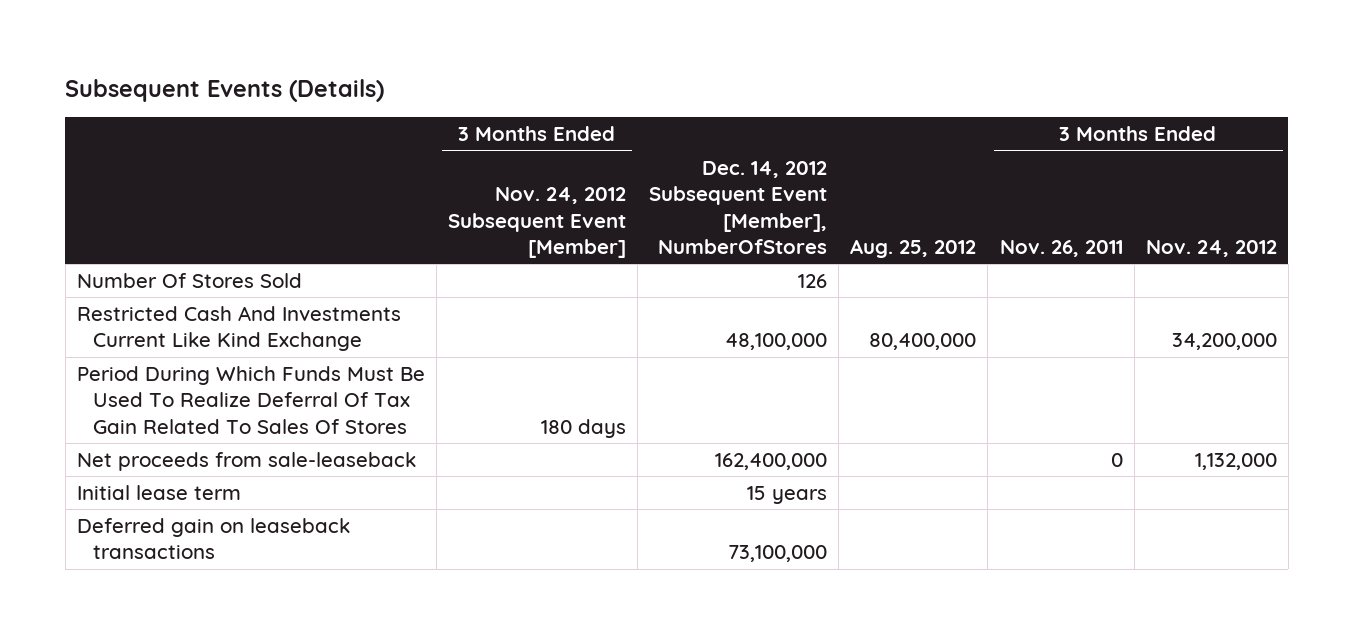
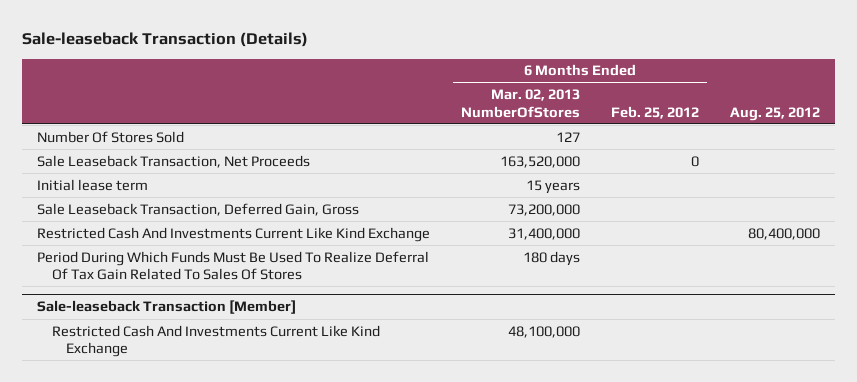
- Subsequent Events (Details)
+ Sale-leaseback Transaction (Details)
- | 3 Months Ended Nov. 24, 2012 Subsequent Event [Member] | Dec. 14, 2012 Subsequent Event [Member], NumberOfStores | Aug. 25, 2012 | 3 Months Ended Nov. 26, 2011 | 3 Months Ended Nov. 24, 2012
+ | 6 Months Ended Mar. 02, 2013 NumberOfStores | 6 Months Ended Feb. 25, 2012 | Aug. 25, 2012
+ Sale Leaseback Transaction, Net Proceeds | 163,520,000 | 0 |
moved up: Initial lease term | 15 years | |
+ Sale Leaseback Transaction, Deferred Gain, Gross | 73,200,000 | |
- Net proceeds from sale-leaseback | | 162,400,000 | | 0 | 1,132,000
- Deferred gain on leaseback transactions | | 73,100,000 | | |
+ Sale-leaseback Transaction [Member]
+ Restricted Cash And Investments Current Like Kind Exchange | 48,100,000 | |

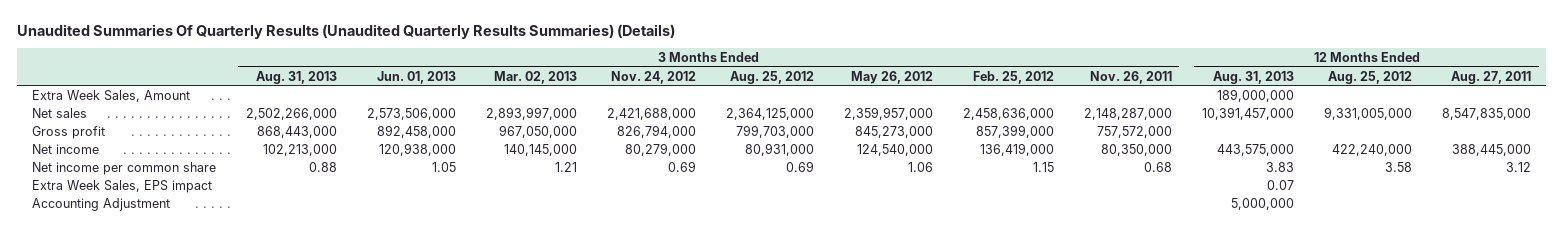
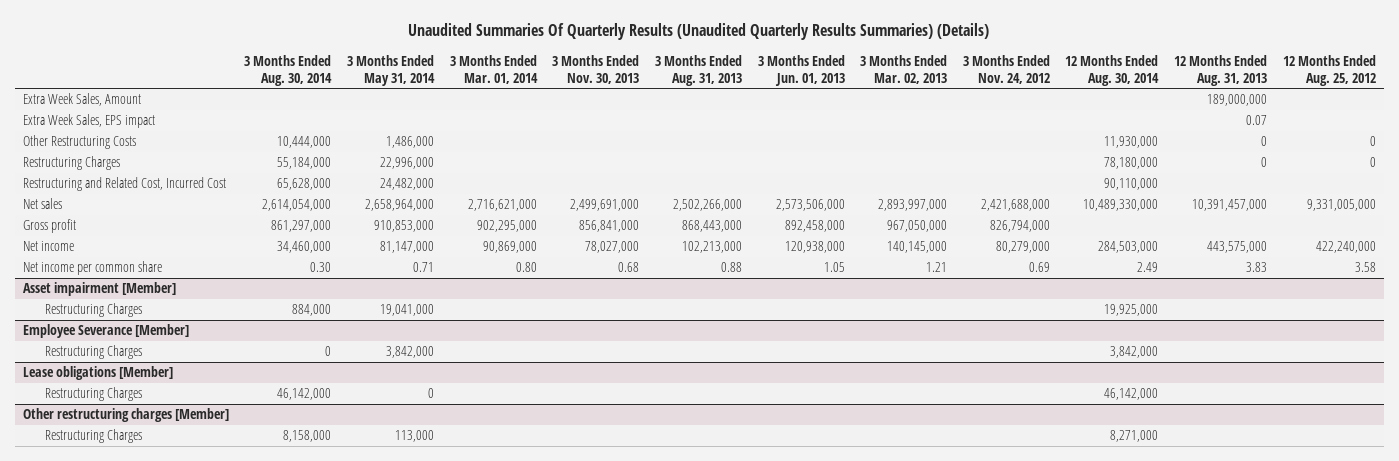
- | 3 Months Ended Aug. 31, 2013 | 3 Months Ended Jun. 01, 2013 | 3 Months Ended Mar. 02, 2013 | 3 Months Ended Nov. 24, 2012 | 3 Months Ended Aug. 25, 2012 | 3 Months Ended May 26, 2012 | 3 Months Ended Feb. 25, 2012 | 3 Months Ended Nov. 26, 2011 | 12 Months Ended Aug. 31, 2013 | 12 Months Ended Aug. 25, 2012 | 12 Months Ended Aug. 27, 2011
+ | 3 Months Ended Aug. 30, 2014 | 3 Months Ended May 31, 2014 | 3 Months Ended Mar. 01, 2014 | 3 Months Ended Nov. 30, 2013 | 3 Months Ended Aug. 31, 2013 | 3 Months Ended Jun. 01, 2013 | 3 Months Ended Mar. 02, 2013 | 3 Months Ended Nov. 24, 2012 | 12 Months Ended Aug. 30, 2014 | 12 Months Ended Aug. 31, 2013 | 12 Months Ended Aug. 25, 2012
moved up: Extra Week Sales, EPS impact | | | | | | | | | | 0.07 |
+ Other Restructuring Costs | 10,444,000 | 1,486,000 | | | | | | | 11,930,000 | 0 | 0
+ Restructuring Charges | 55,184,000 | 22,996,000 | | | | | | | 78,180,000 | 0 | 0
+ Restructuring and Related Cost, Incurred Cost | 65,628,000 | 24,482,000 | | | | | | | 90,110,000 | |
- Accounting Adjustment | | | | | | | | | 5,000,000 | |
+ Asset impairment [Member]
+ Restructuring Charges | 884,000 | 19,041,000 | | | | | | | 19,925,000 | |
+ Employee Severance [Member]
+ Restructuring Charges | 0 | 3,842,000 | | | | | | | 3,842,000 | |
+ Lease obligations [Member]
+ Restructuring Charges | 46,142,000 | 0 | | | | | | | 46,142,000 | |
+ Other restructuring charges [Member]
+ Restructuring Charges | 8,158,000 | 113,000 | | | | | | | 8,271,000 | |

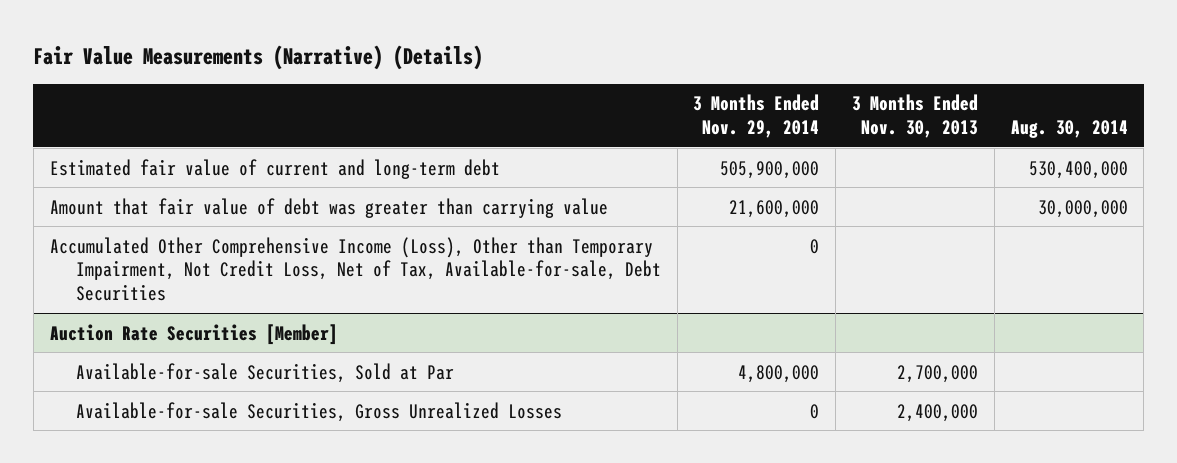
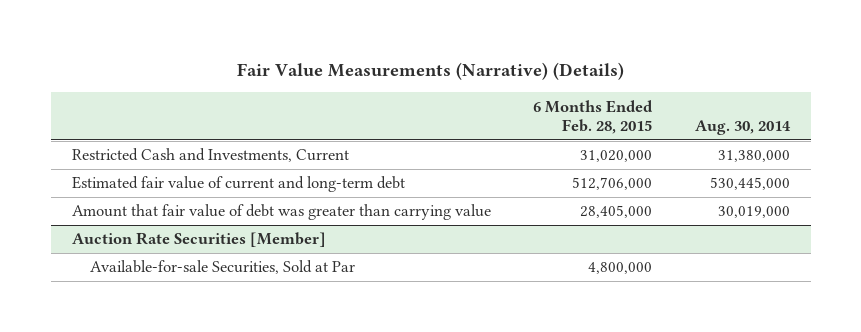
- | 3 Months Ended Nov. 29, 2014 | 3 Months Ended Nov. 30, 2013 | Aug. 30, 2014
+ | 6 Months Ended Feb. 28, 2015 | Aug. 30, 2014
- Estimated fair value of current and long-term debt | 505,900,000 | | 530,400,000
- Amount that fair value of debt was greater than carrying value | 21,600,000 | | 30,000,000
- Accumulated Other Comprehensive Income (Loss), Other than Temporary Impairment, Not Credit Loss, Net of Tax, Available-for-sale, Debt Securities | 0 | |
+ Restricted Cash and Investments, Current | 31,020,000 | 31,380,000
+ Estimated fair value of current and long-term debt | 512,706,000 | 530,445,000
+ Amount that fair value of debt was greater than carrying value | 28,405,000 | 30,019,000
@ Auction Rate Securities [Member]
- Available-for-sale Securities, Gross Unrealized Losses | 0 | 2,400,000 |

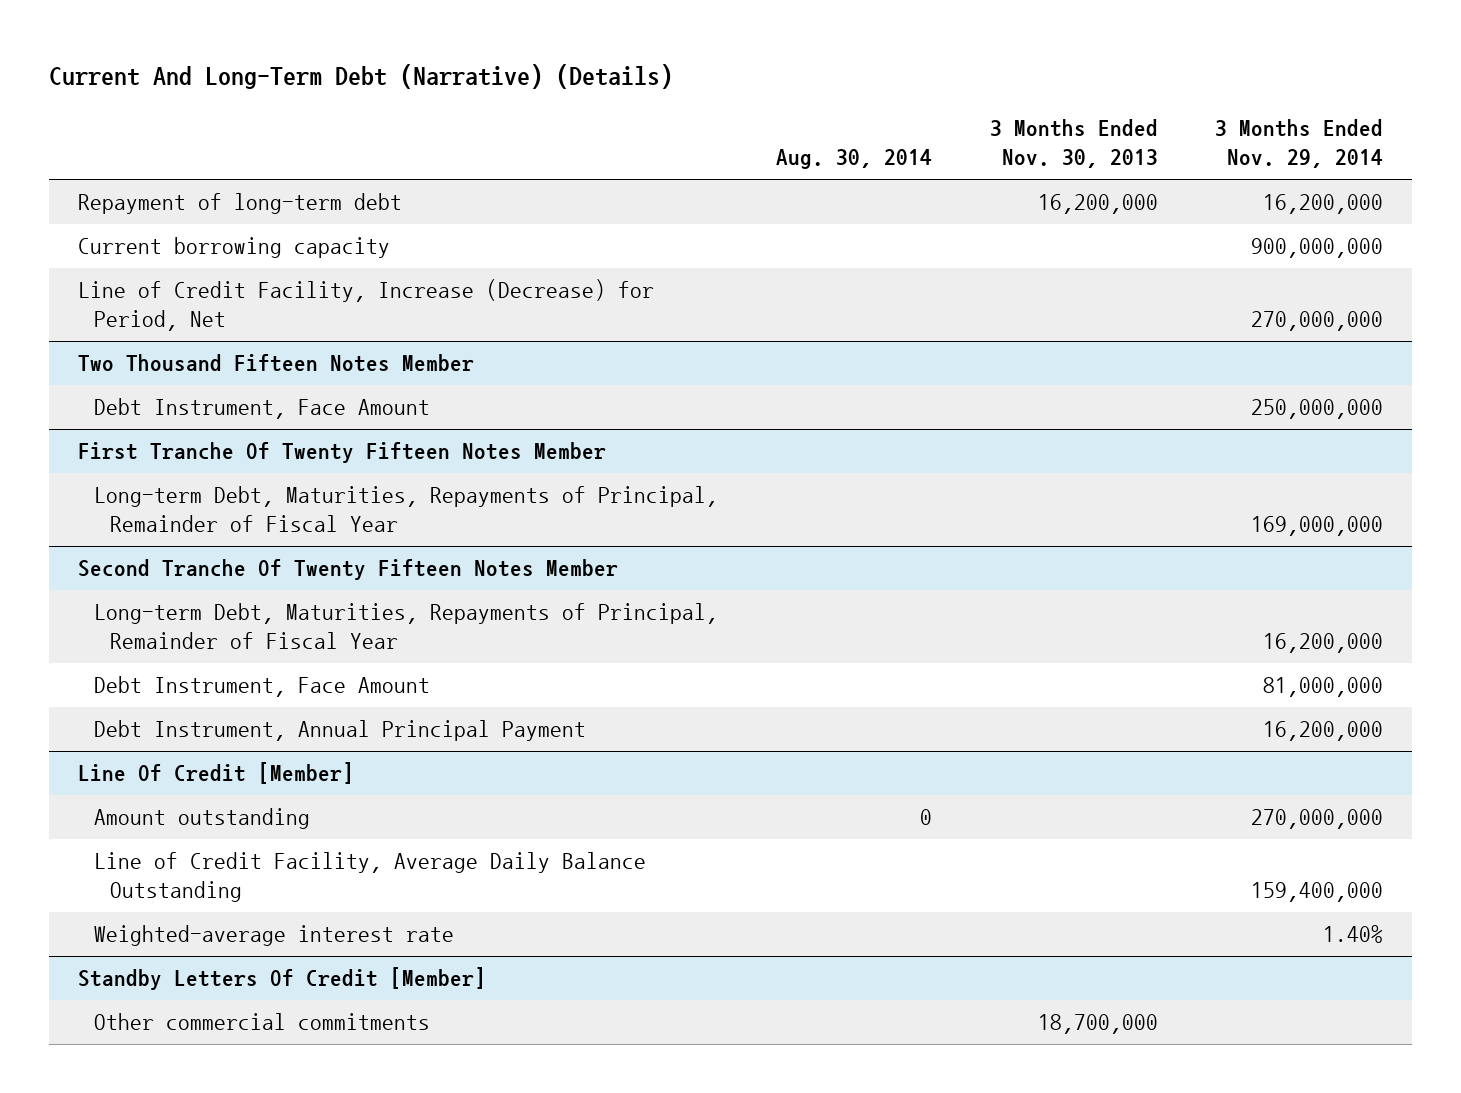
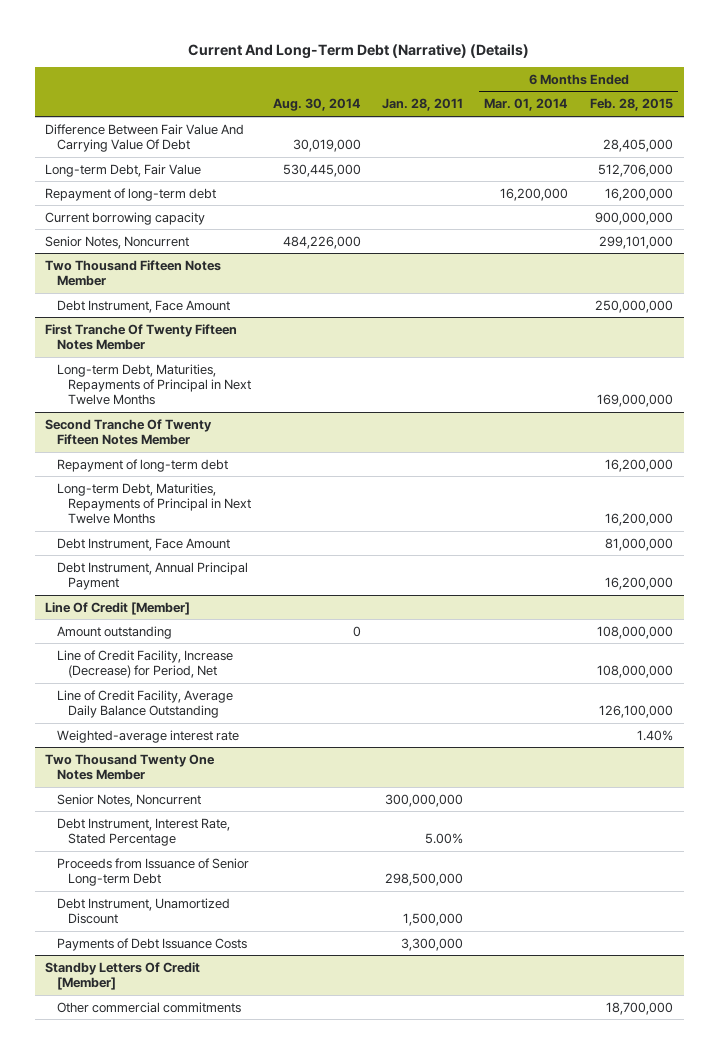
- | Aug. 30, 2014 | 3 Months Ended Nov. 30, 2013 | 3 Months Ended Nov. 29, 2014
+ | Aug. 30, 2014 | Jan. 28, 2011 | 6 Months Ended Mar. 01, 2014 | 6 Months Ended Feb. 28, 2015
+ Difference Between Fair Value And Carrying Value Of Debt | 30,019,000 | | | 28,405,000
+ Long-term Debt, Fair Value | 530,445,000 | | | 512,706,000
- Line of Credit Facility, Increase (Decrease) for Period, Net | | | 270,000,000
+ Senior Notes, Noncurrent | 484,226,000 | | | 299,101,000
@ First Tranche Of Twenty Fifteen Notes Member
- Long-term Debt, Maturities, Repayments of Principal, Remainder of Fiscal Year | | | 169,000,000
+ Long-term Debt, Maturities, Repayments of Principal in Next Twelve Months | | | | 169,000,000
@ Second Tranche Of Twenty Fifteen Notes Member
- Long-term Debt, Maturities, Repayments of Principal, Remainder of Fiscal Year | | | 16,200,000
+ Repayment of long-term debt | | | | 16,200,000
+ Long-term Debt, Maturities, Repayments of Principal in Next Twelve Months | | | | 16,200,000
@ Line Of Credit [Member]
+ Line of Credit Facility, Increase (Decrease) for Period, Net | | | | 108,000,000
+ Two Thousand Twenty One Notes Member
+ Senior Notes, Noncurrent | | 300,000,000 | |
+ Debt Instrument, Interest Rate, Stated Percentage | | 5.00% | |
+ Proceeds from Issuance of Senior Long-term Debt | | 298,500,000 | |
+ Debt Instrument, Unamortized Discount | | 1,500,000 | |
+ Payments of Debt Issuance Costs | | 3,300,000 | |

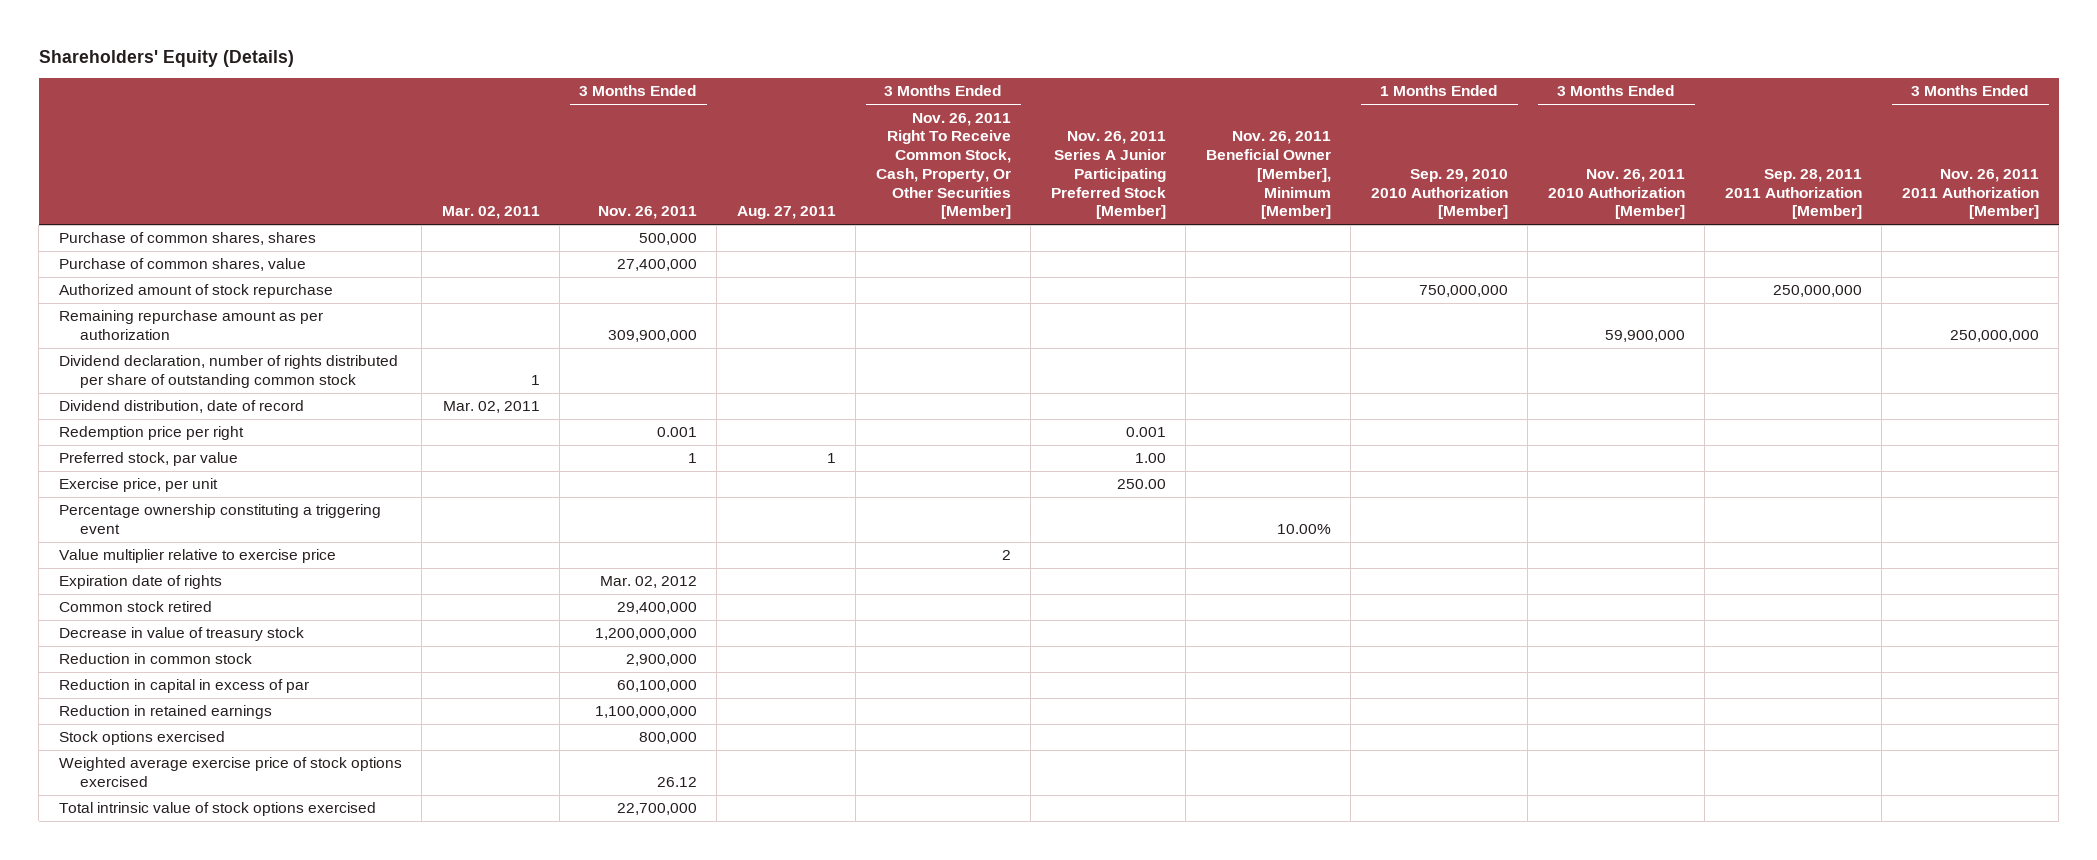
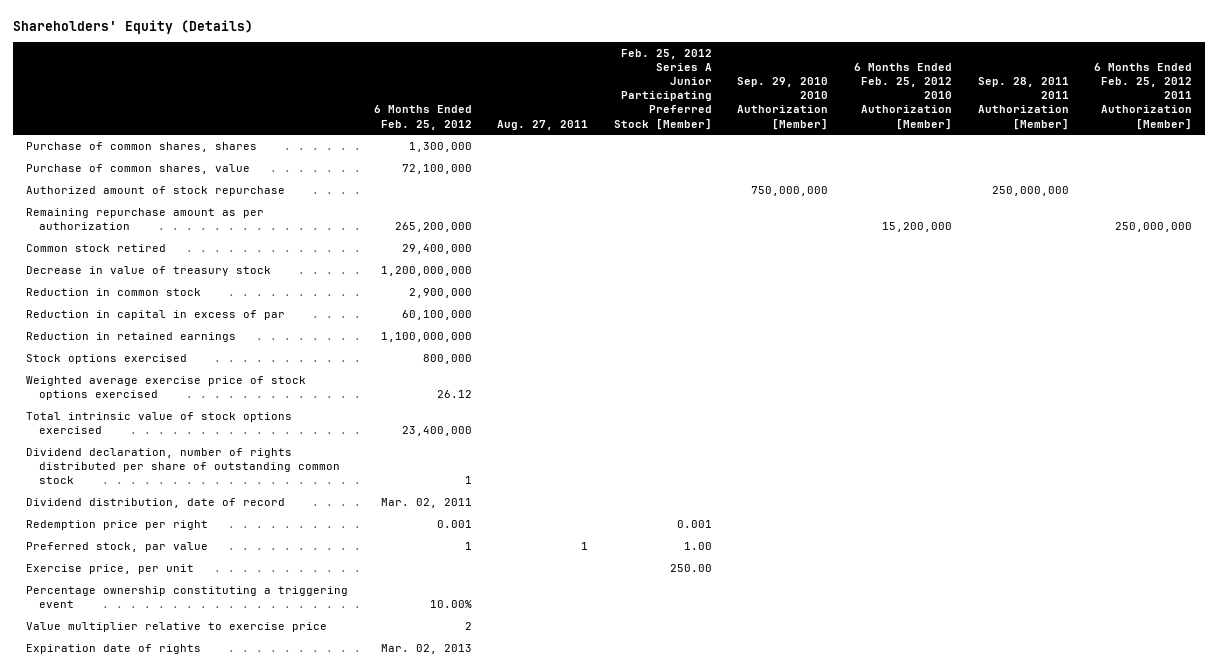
- | Mar. 02, 2011 | 3 Months Ended Nov. 26, 2011 | Aug. 27, 2011 | 3 Months Ended Nov. 26, 2011 Right To Receive Common Stock, Cash, Property, Or Other Securities [Member] | Nov. 26, 2011 Series A Junior Participating Preferred Stock [Member] | Nov. 26, 2011 Beneficial Owner [Member], Minimum [Member] | 1 Months Ended Sep. 29, 2010 2010 Authorization [Member] | 3 Months Ended Nov. 26, 2011 2010 Authorization [Member] | Sep. 28, 2011 2011 Authorization [Member] | 3 Months Ended Nov. 26, 2011 2011 Authorization [Member]
+ | 6 Months Ended Feb. 25, 2012 | Aug. 27, 2011 | Feb. 25, 2012 Series A Junior Participating Preferred Stock [Member] | Sep. 29, 2010 2010 Authorization [Member] | 6 Months Ended Feb. 25, 2012 2010 Authorization [Member] | Sep. 28, 2011 2011 Authorization [Member] | 6 Months Ended Feb. 25, 2012 2011 Authorization [Member]
moved down: Dividend declaration, number of rights distributed per share of outstanding common stock | 1 | | | | | |
moved down: Dividend distribution, date of record | Mar. 02, 2011 | | | | | |
moved down: Redemption price per right | 0.001 | | 0.001 | | | |
moved down: Preferred stock, par value | 1 | 1 | 1.00 | | | |
moved down: Exercise price, per unit | | | 250.00 | | | |
moved down: Percentage ownership constituting a triggering event | 10.00% | | | | | |
moved down: Value multiplier relative to exercise price | 2 | | | | | |
moved down: Expiration date of rights | Mar. 02, 2013 | | | | | |

